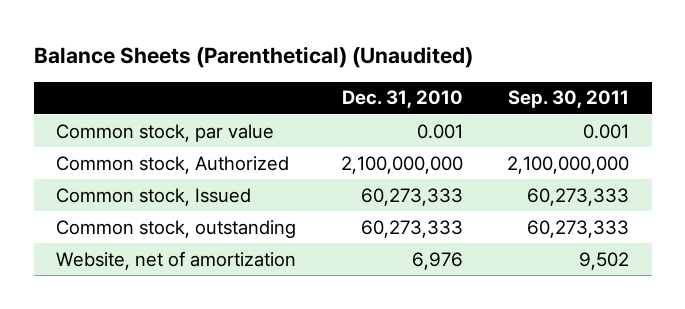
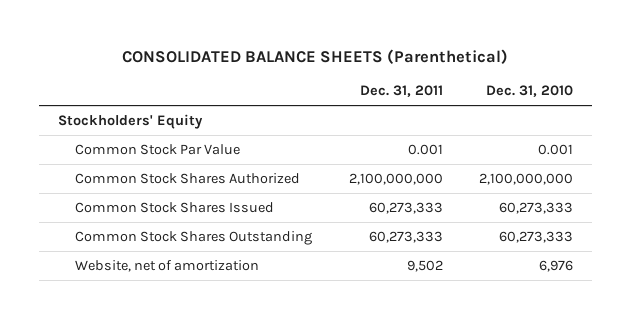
- Balance Sheets (Parenthetical) (Unaudited)
+ CONSOLIDATED BALANCE SHEETS (Parenthetical)
- | Dec. 31, 2010 | Sep. 30, 2011
+ | Dec. 31, 2011 | Dec. 31, 2010
- Common stock, par value | 0.001 | 0.001
- Common stock, Authorized | 2,100,000,000 | 2,100,000,000
- Common stock, Issued | 60,273,333 | 60,273,333
- Common stock, outstanding | 60,273,333 | 60,273,333
+ Stockholders' Equity
+ Common Stock Par Value | 0.001 | 0.001
+ Common Stock Shares Authorized | 2,100,000,000 | 2,100,000,000
+ Common Stock Shares Issued | 60,273,333 | 60,273,333
+ Common Stock Shares Outstanding | 60,273,333 | 60,273,333

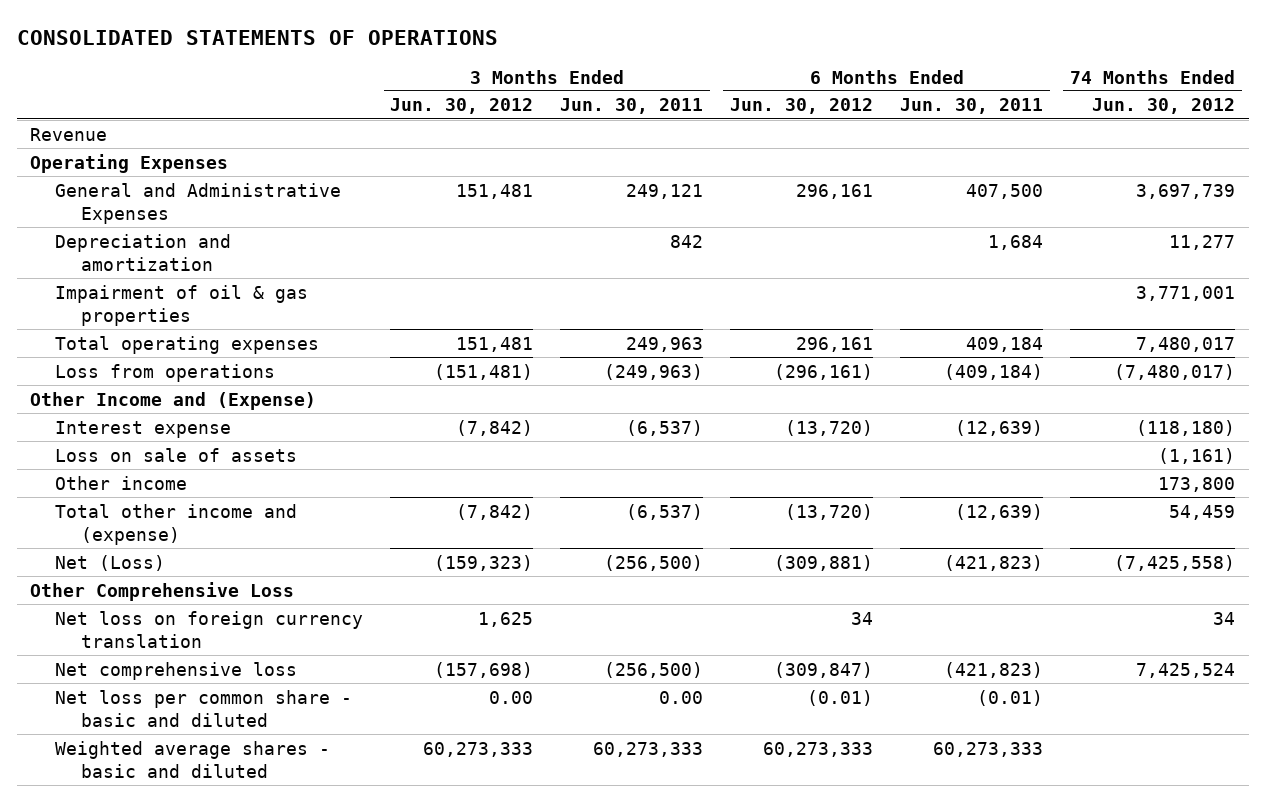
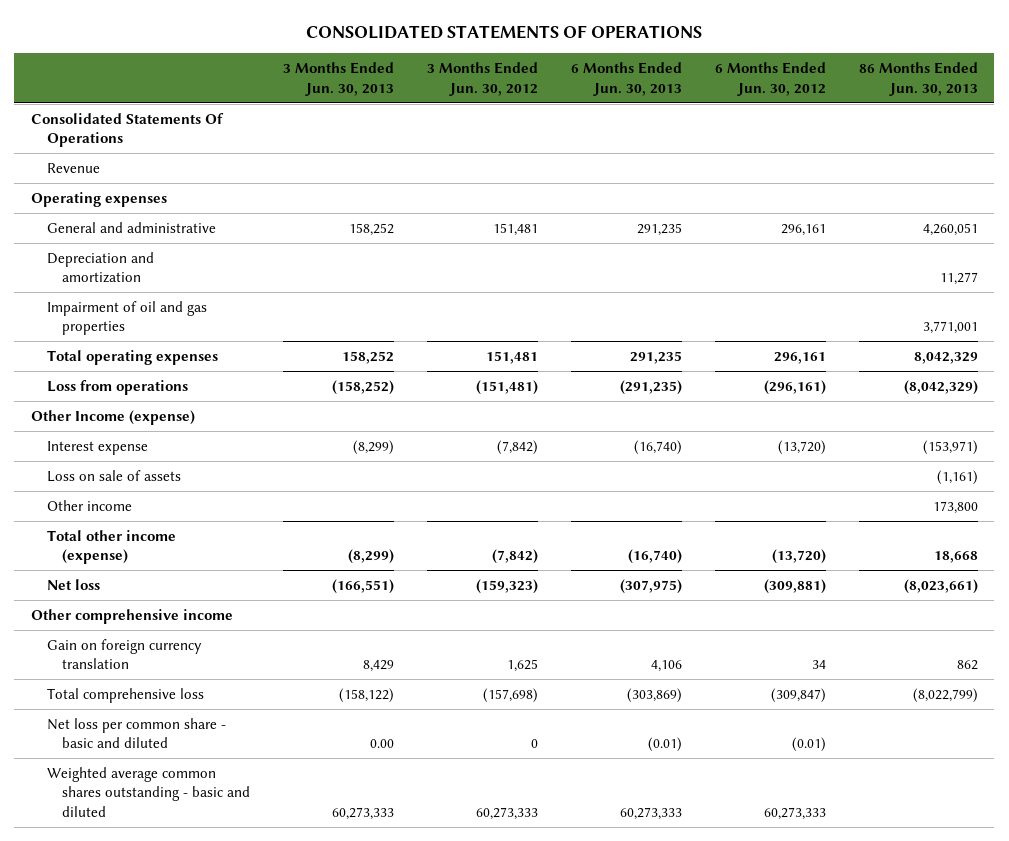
- | 3 Months Ended Jun. 30, 2012 | 3 Months Ended Jun. 30, 2011 | 6 Months Ended Jun. 30, 2012 | 6 Months Ended Jun. 30, 2011 | 74 Months Ended Jun. 30, 2012
+ | 3 Months Ended Jun. 30, 2013 | 3 Months Ended Jun. 30, 2012 | 6 Months Ended Jun. 30, 2013 | 6 Months Ended Jun. 30, 2012 | 86 Months Ended Jun. 30, 2013
+ Consolidated Statements Of Operations
- Operating Expenses
- General and Administrative Expenses | 151,481 | 249,121 | 296,161 | 407,500 | 3,697,739
+ Operating expenses
+ General and administrative | 158,252 | 151,481 | 291,235 | 296,161 | 4,260,051
- Impairment of oil & gas properties | | | | | 3,771,001
+ Impairment of oil and gas properties | | | | | 3,771,001
- Other Income and (Expense)
+ Other Income (expense)
- Total other income and (expense) | (7,842) | (6,537) | (13,720) | (12,639) | 54,459
- Net (Loss) | (159,323) | (256,500) | (309,881) | (421,823) | (7,425,558)
- Other Comprehensive Loss
- Net loss on foreign currency translation | 1,625 | | 34 | | 34
- Net comprehensive loss | (157,698) | (256,500) | (309,847) | (421,823) | 7,425,524
- Net loss per common share - basic and diluted | 0.00 | 0.00 | (0.01) | (0.01) |
- Weighted average shares - basic and diluted | 60,273,333 | 60,273,333 | 60,273,333 | 60,273,333 |
+ Total other income (expense) | (8,299) | (7,842) | (16,740) | (13,720) | 18,668
+ Net loss | (166,551) | (159,323) | (307,975) | (309,881) | (8,023,661)
+ Other comprehensive income
+ Gain on foreign currency translation | 8,429 | 1,625 | 4,106 | 34 | 862
+ Total comprehensive loss | (158,122) | (157,698) | (303,869) | (309,847) | (8,022,799)
+ Net loss per common share - basic and diluted | 0.00 | 0 | (0.01) | (0.01) |
+ Weighted average common shares outstanding - basic and diluted | 60,273,333 | 60,273,333 | 60,273,333 | 60,273,333 |

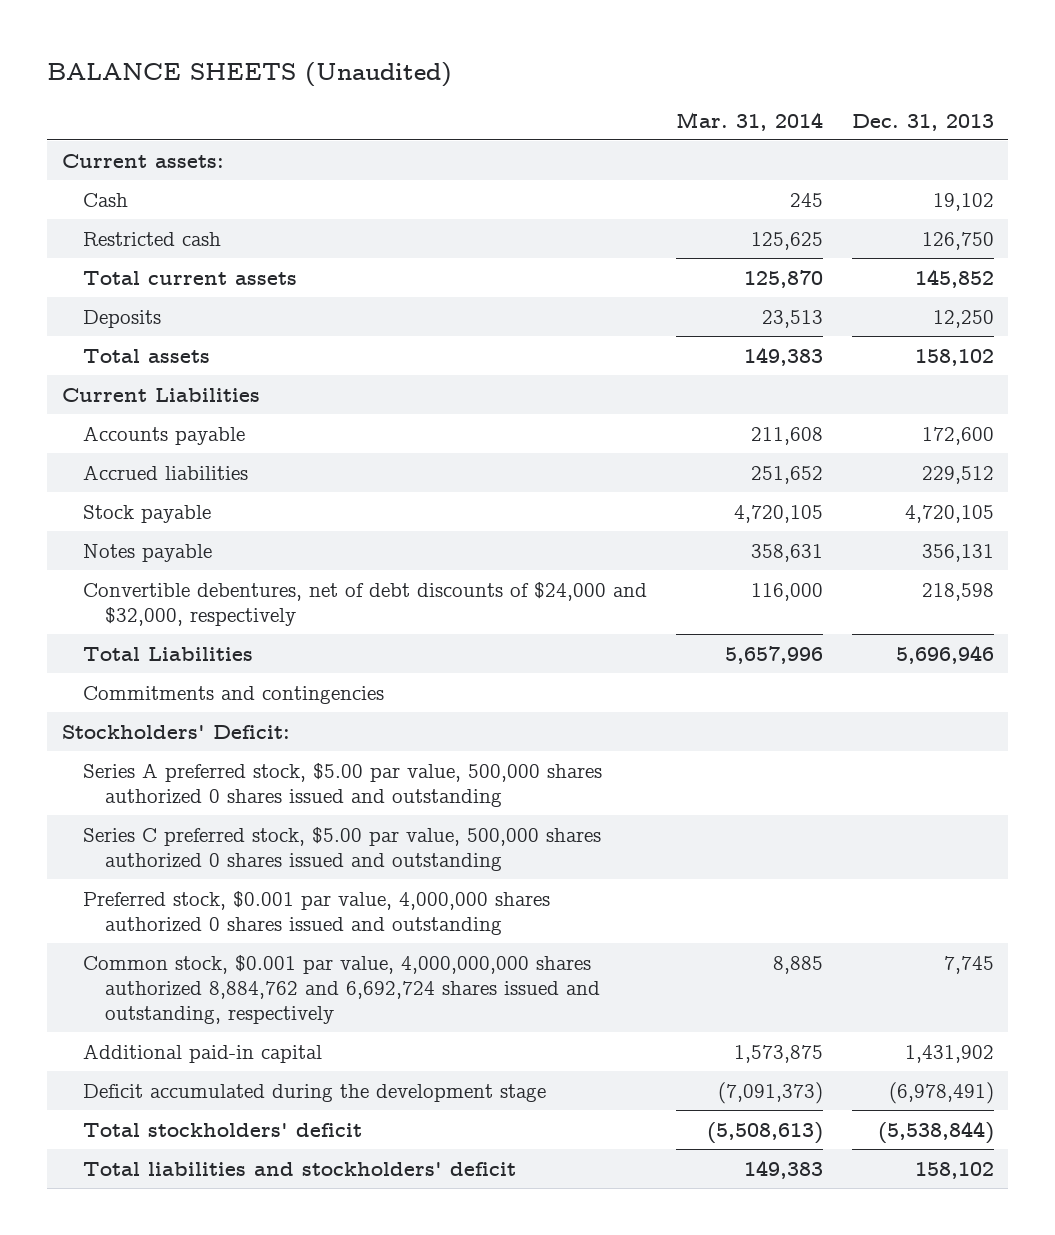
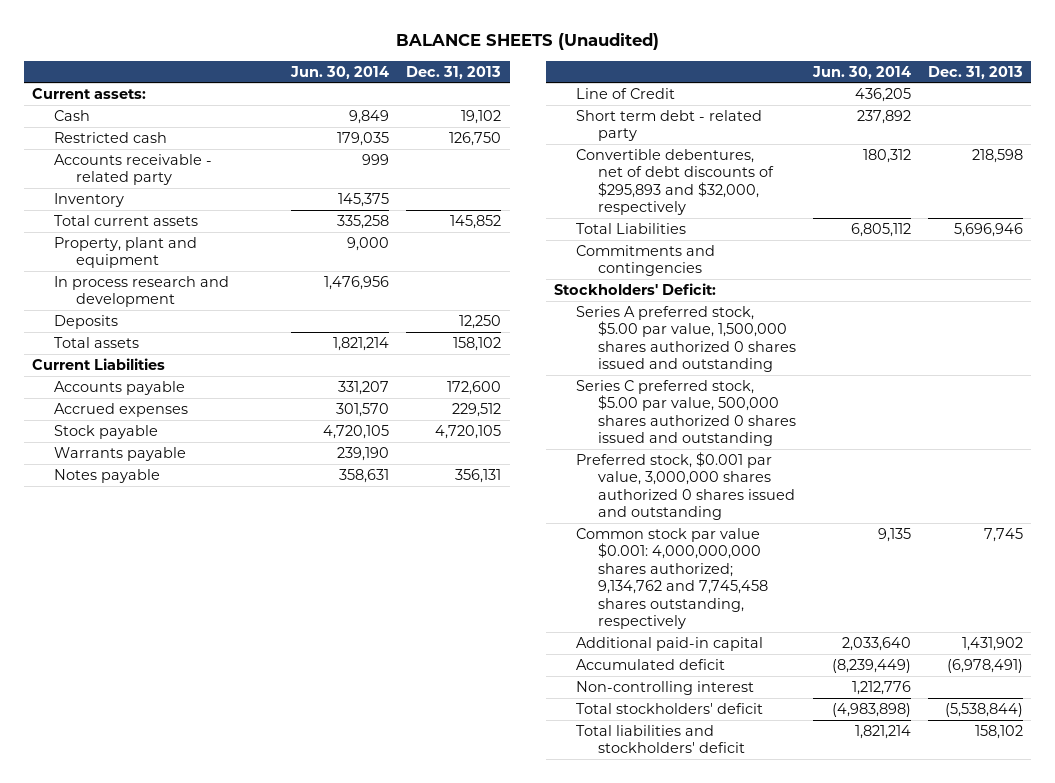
- | Mar. 31, 2014 | Dec. 31, 2013
+ | Jun. 30, 2014 | Dec. 31, 2013
+ Accounts receivable - related party | 999 |
+ Inventory | 145,375 |
+ Property, plant and equipment | 9,000 |
+ In process research and development | 1,476,956 |
- Accrued liabilities | 251,652 | 229,512
+ Accrued expenses | 301,570 | 229,512
+ Warrants payable | 239,190 |
- Convertible debentures, net of debt discounts of $24,000 and $32,000, respectively | 116,000 | 218,598
+ Line of Credit | 436,205 |
+ Short term debt - related party | 237,892 |
+ Convertible debentures, net of debt discounts of $295,893 and $32,000, respectively | 180,312 | 218,598
- Series A preferred stock, $5.00 par value, 500,000 shares authorized 0 shares issued and outstanding
+ Series A preferred stock, $5.00 par value, 1,500,000 shares authorized 0 shares issued and outstanding
- Preferred stock, $0.001 par value, 4,000,000 shares authorized 0 shares issued and outstanding
- Common stock, $0.001 par value, 4,000,000,000 shares authorized 8,884,762 and 6,692,724 shares issued and outstanding, respectively | 8,885 | 7,745
+ Preferred stock, $0.001 par value, 3,000,000 shares authorized 0 shares issued and outstanding
+ Common stock par value $0.001: 4,000,000,000 shares authorized; 9,134,762 and 7,745,458 shares outstanding, respectively | 9,135 | 7,745
- Deficit accumulated during the development stage | (7,091,373) | (6,978,491)
+ Accumulated deficit | (8,239,449) | (6,978,491)
+ Non-controlling interest | 1,212,776 |

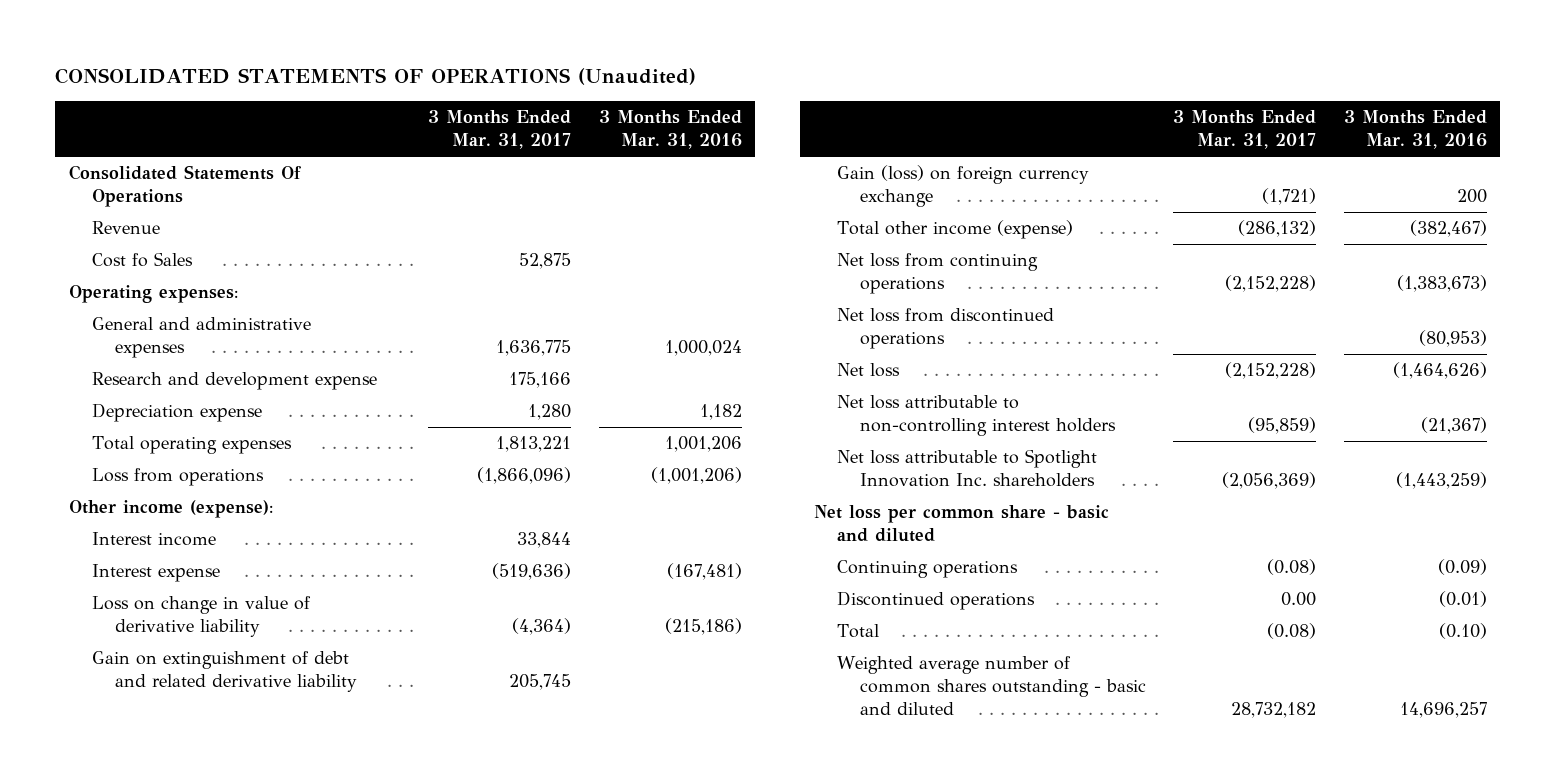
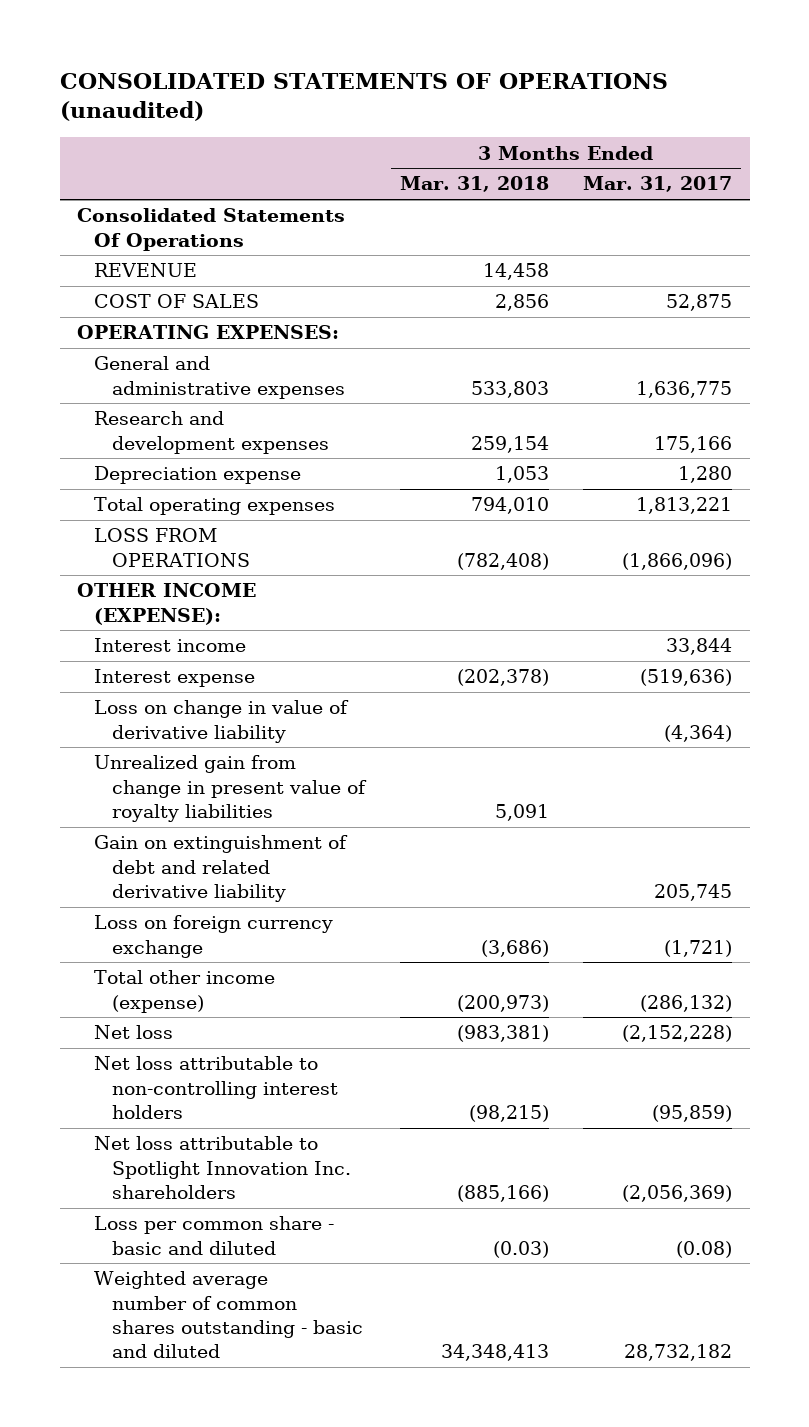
- CONSOLIDATED STATEMENTS OF OPERATIONS (Unaudited)
+ CONSOLIDATED STATEMENTS OF OPERATIONS (unaudited)
- | 3 Months Ended Mar. 31, 2017 | 3 Months Ended Mar. 31, 2016
+ | 3 Months Ended Mar. 31, 2018 | 3 Months Ended Mar. 31, 2017
- Revenue
- Cost fo Sales | 52,875 |
- Operating expenses:
+ REVENUE | 14,458 |
+ COST OF SALES | 2,856 | 52,875
+ OPERATING EXPENSES:
- Research and development expense | 175,166 |
+ Research and development expenses | 259,154 | 175,166
- Loss from operations | (1,866,096) | (1,001,206)
- Other income (expense):
+ LOSS FROM OPERATIONS | (782,408) | (1,866,096)
+ OTHER INCOME (EXPENSE):
+ Unrealized gain from change in present value of royalty liabilities | 5,091 |
- Gain (loss) on foreign currency exchange | (1,721) | 200
+ Loss on foreign currency exchange | (3,686) | (1,721)
- Net loss from continuing operations | (2,152,228) | (1,383,673)
- Net loss from discontinued operations | | (80,953)
- Net loss per common share - basic and diluted
- Continuing operations | (0.08) | (0.09)
- Discontinued operations | 0.00 | (0.01)
- Total | (0.08) | (0.10)
+ Loss per common share - basic and diluted | (0.03) | (0.08)

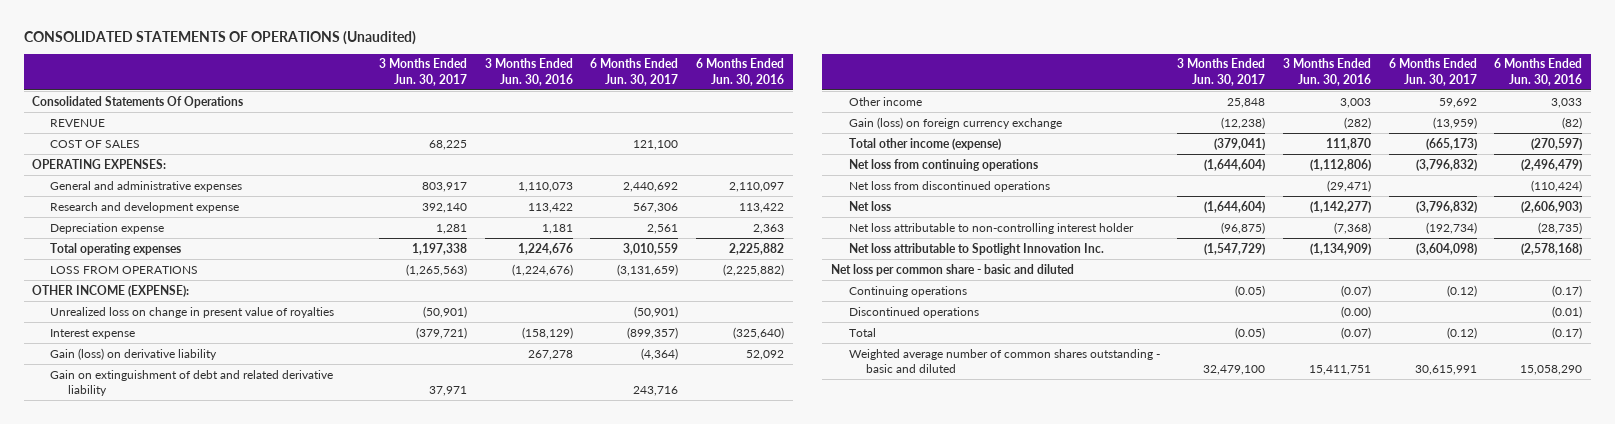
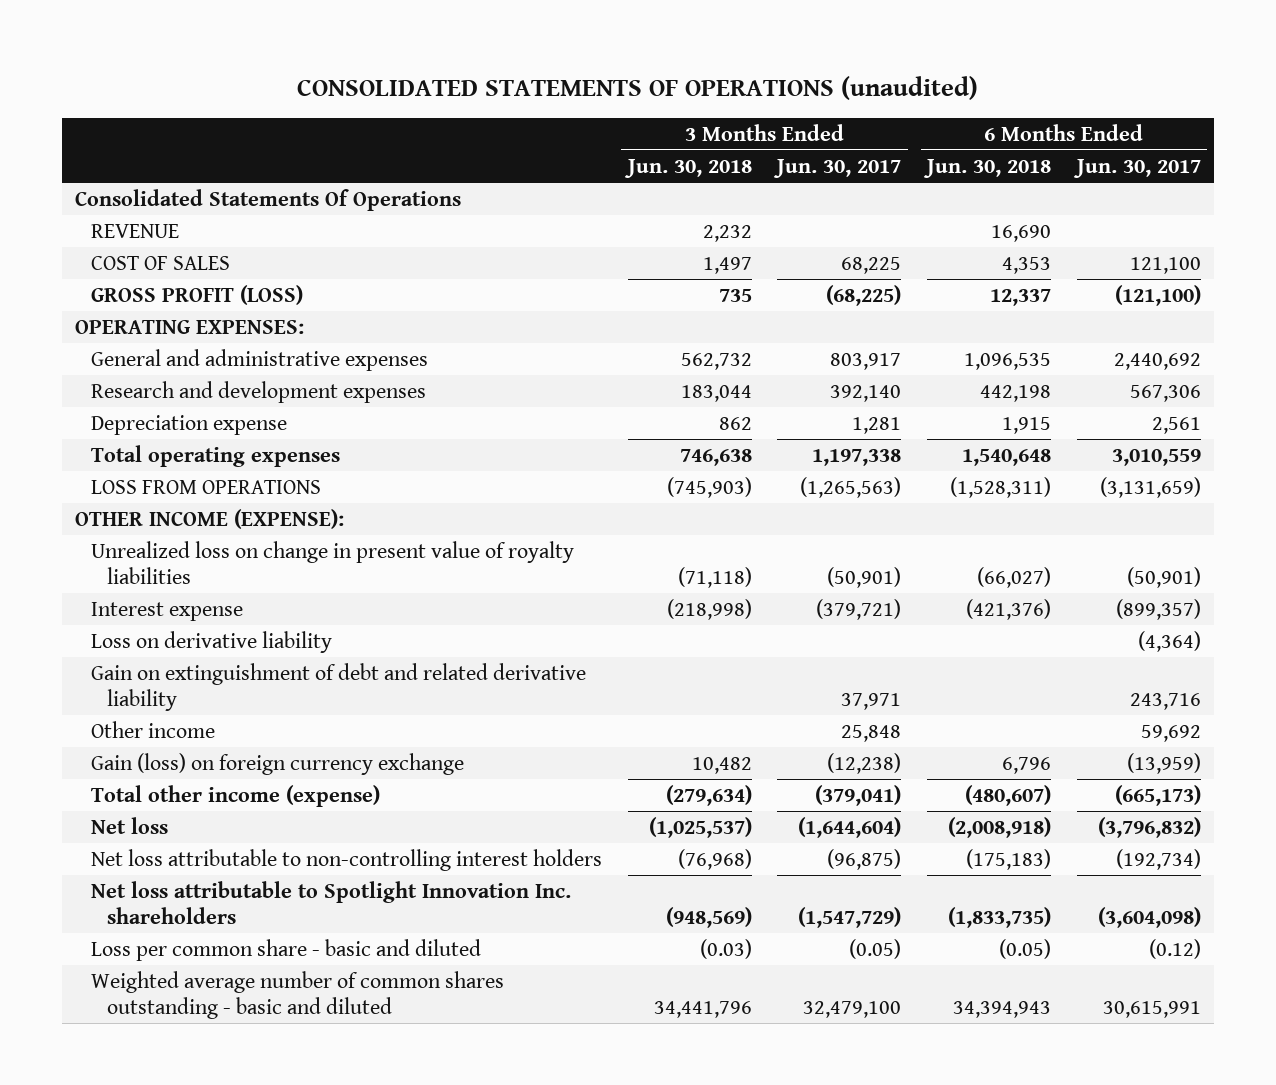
- CONSOLIDATED STATEMENTS OF OPERATIONS (Unaudited)
+ CONSOLIDATED STATEMENTS OF OPERATIONS (unaudited)
- | 3 Months Ended Jun. 30, 2017 | 3 Months Ended Jun. 30, 2016 | 6 Months Ended Jun. 30, 2017 | 6 Months Ended Jun. 30, 2016
+ | 3 Months Ended Jun. 30, 2018 | 3 Months Ended Jun. 30, 2017 | 6 Months Ended Jun. 30, 2018 | 6 Months Ended Jun. 30, 2017
+ GROSS PROFIT (LOSS) | 735 | (68,225) | 12,337 | (121,100)
- Research and development expense | 392,140 | 113,422 | 567,306 | 113,422
+ Research and development expenses | 183,044 | 392,140 | 442,198 | 567,306
- Unrealized loss on change in present value of royalties | (50,901) | | (50,901) |
+ Unrealized loss on change in present value of royalty liabilities | (71,118) | (50,901) | (66,027) | (50,901)
- Gain (loss) on derivative liability | | 267,278 | (4,364) | 52,092
+ Loss on derivative liability | | | | (4,364)
- Net loss from continuing operations | (1,644,604) | (1,112,806) | (3,796,832) | (2,496,479)
- Net loss from discontinued operations | | (29,471) | | (110,424)
- Net loss attributable to non-controlling interest holder | (96,875) | (7,368) | (192,734) | (28,735)
- Net loss attributable to Spotlight Innovation Inc. | (1,547,729) | (1,134,909) | (3,604,098) | (2,578,168)
- Net loss per common share - basic and diluted
- Continuing operations | (0.05) | (0.07) | (0.12) | (0.17)
- Discontinued operations | | (0.00) | | (0.01)
- Total | (0.05) | (0.07) | (0.12) | (0.17)
+ Net loss attributable to non-controlling interest holders | (76,968) | (96,875) | (175,183) | (192,734)
+ Net loss attributable to Spotlight Innovation Inc. shareholders | (948,569) | (1,547,729) | (1,833,735) | (3,604,098)
+ Loss per common share - basic and diluted | (0.03) | (0.05) | (0.05) | (0.12)

